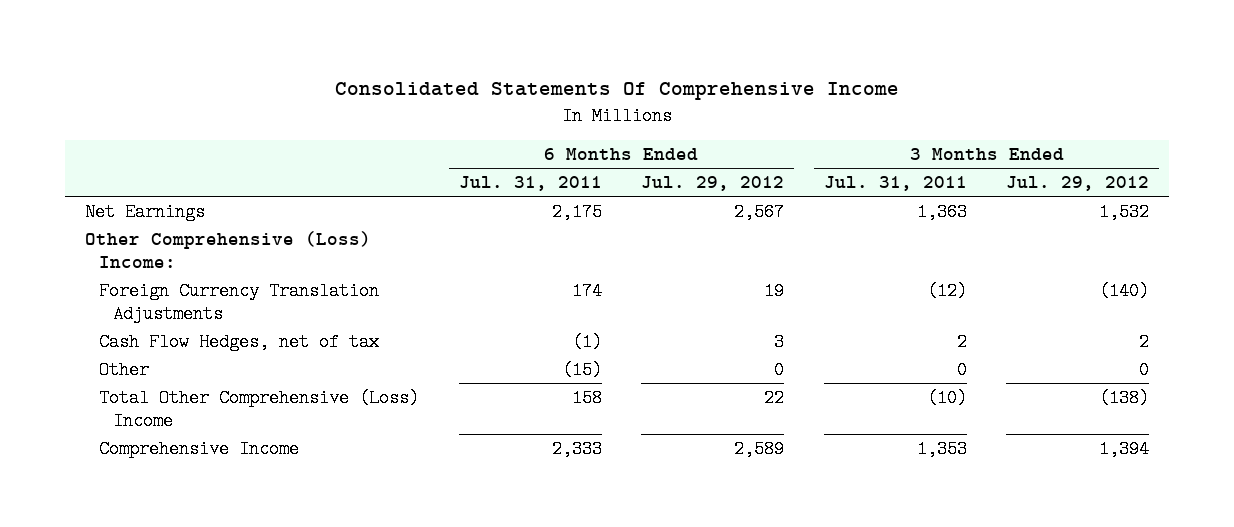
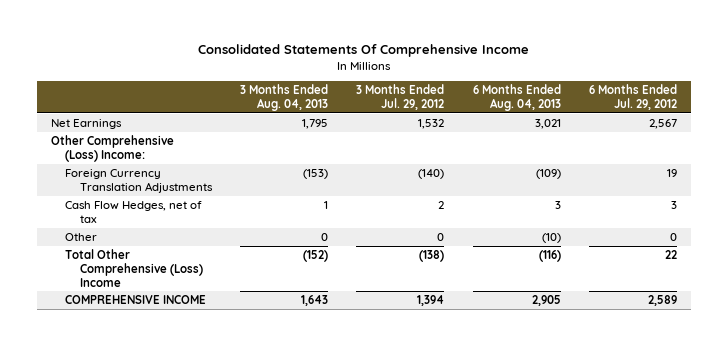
- | 6 Months Ended Jul. 31, 2011 | 6 Months Ended Jul. 29, 2012 | 3 Months Ended Jul. 31, 2011 | 3 Months Ended Jul. 29, 2012
+ | 3 Months Ended Aug. 04, 2013 | 3 Months Ended Jul. 29, 2012 | 6 Months Ended Aug. 04, 2013 | 6 Months Ended Jul. 29, 2012
- Comprehensive Income | 2,333 | 2,589 | 1,353 | 1,394
+ COMPREHENSIVE INCOME | 1,643 | 1,394 | 2,905 | 2,589

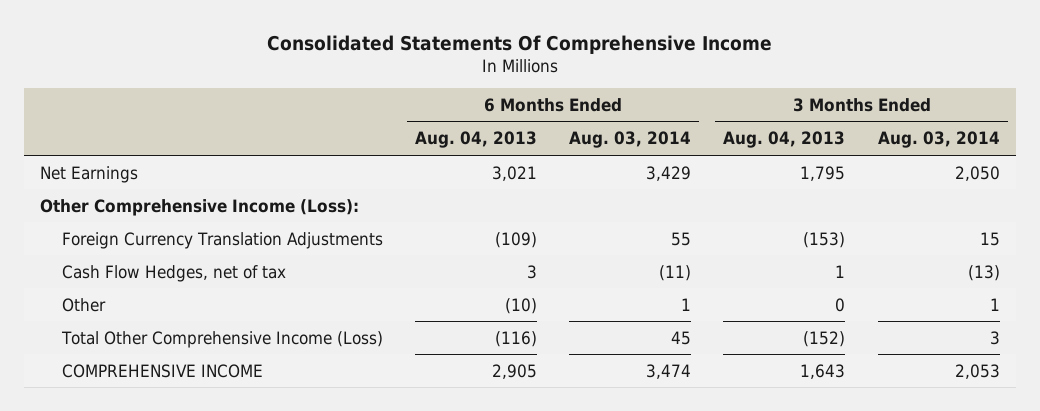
- | 3 Months Ended Aug. 04, 2013 | 3 Months Ended Jul. 29, 2012 | 6 Months Ended Aug. 04, 2013 | 6 Months Ended Jul. 29, 2012
+ | 6 Months Ended Aug. 04, 2013 | 6 Months Ended Aug. 03, 2014 | 3 Months Ended Aug. 04, 2013 | 3 Months Ended Aug. 03, 2014
- Other Comprehensive (Loss) Income:
+ Other Comprehensive Income (Loss):
- Total Other Comprehensive (Loss) Income | (152) | (138) | (116) | 22
+ Total Other Comprehensive Income (Loss) | (116) | 45 | (152) | 3

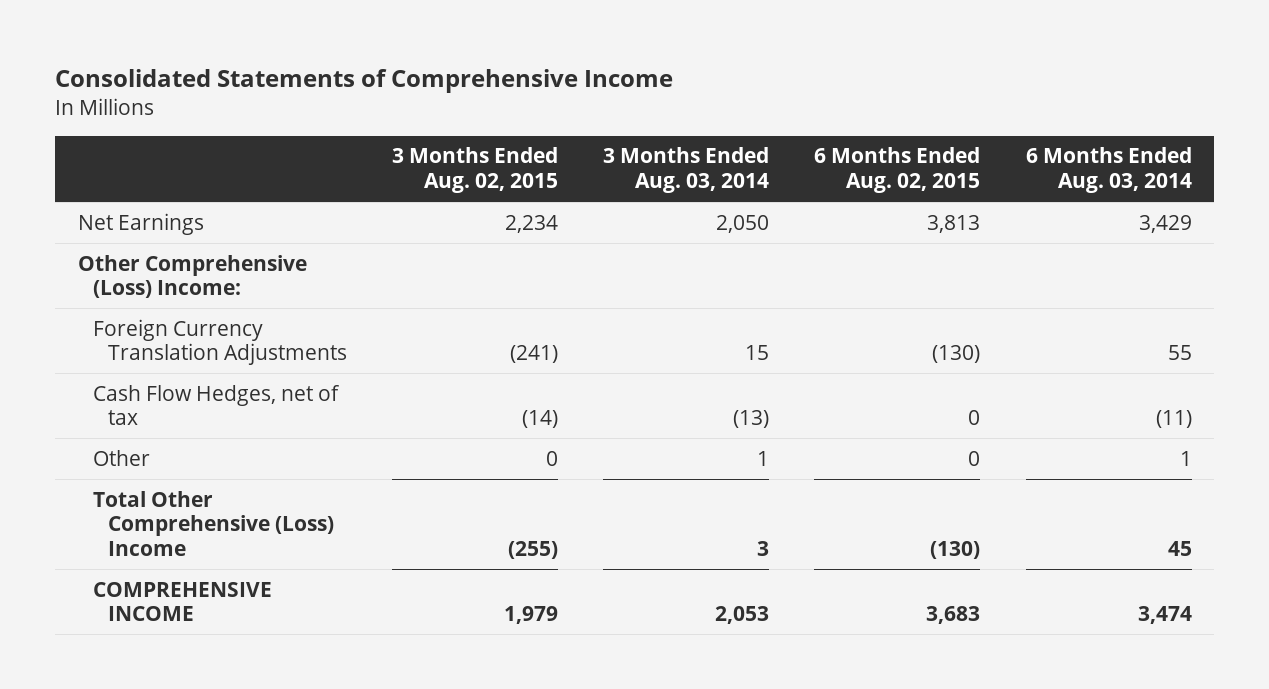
- Consolidated Statements Of Comprehensive Income
+ Consolidated Statements of Comprehensive Income
- | 6 Months Ended Aug. 04, 2013 | 6 Months Ended Aug. 03, 2014 | 3 Months Ended Aug. 04, 2013 | 3 Months Ended Aug. 03, 2014
+ | 3 Months Ended Aug. 02, 2015 | 3 Months Ended Aug. 03, 2014 | 6 Months Ended Aug. 02, 2015 | 6 Months Ended Aug. 03, 2014
- Other Comprehensive Income (Loss):
+ Other Comprehensive (Loss) Income:
- Total Other Comprehensive Income (Loss) | (116) | 45 | (152) | 3
+ Total Other Comprehensive (Loss) Income | (255) | 3 | (130) | 45

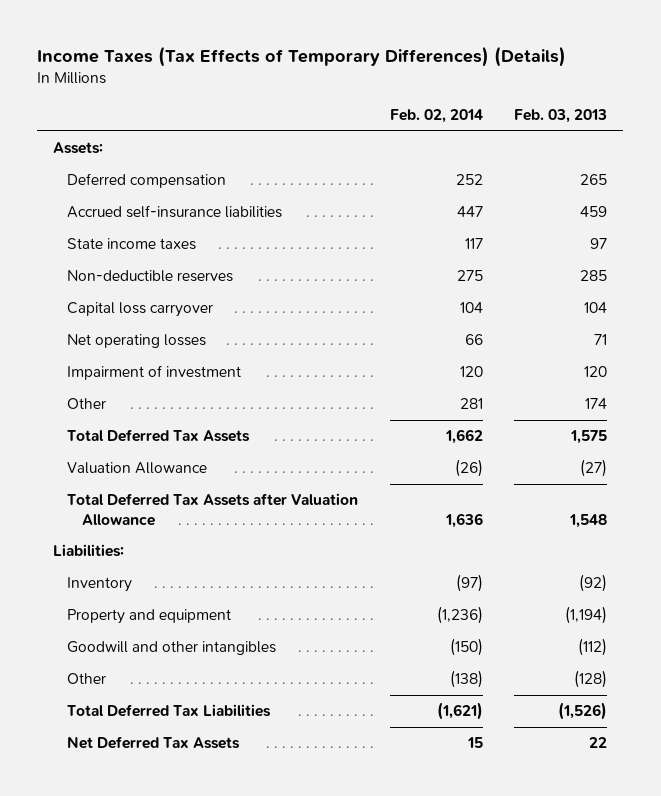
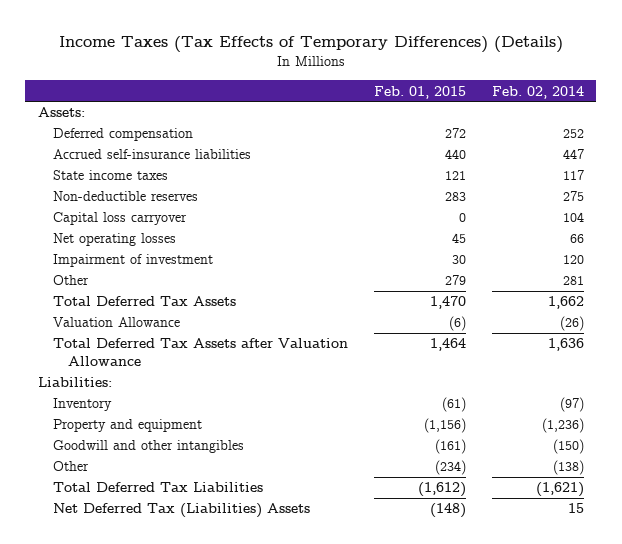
- | Feb. 02, 2014 | Feb. 03, 2013
+ | Feb. 01, 2015 | Feb. 02, 2014
- Net Deferred Tax Assets | 15 | 22
+ Net Deferred Tax (Liabilities) Assets | (148) | 15

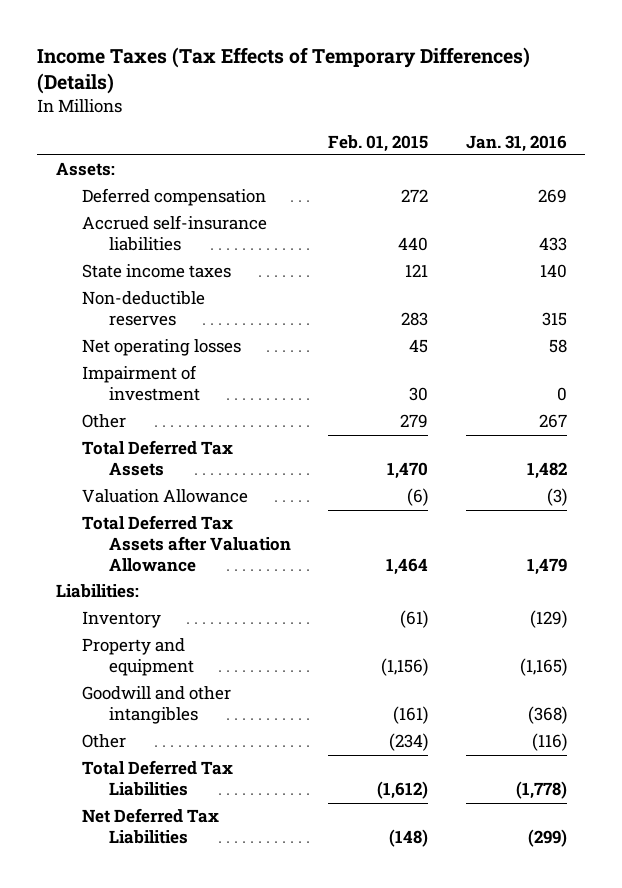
- | Feb. 01, 2015 | Feb. 02, 2014
+ | Feb. 01, 2015 | Jan. 31, 2016
- Capital loss carryover | 0 | 104
- Net Deferred Tax (Liabilities) Assets | (148) | 15
+ Net Deferred Tax Liabilities | (148) | (299)

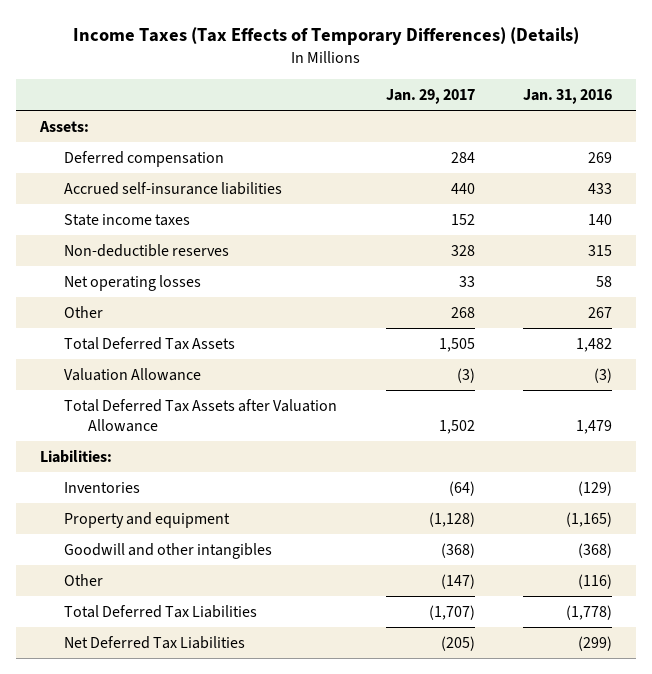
- | Feb. 01, 2015 | Jan. 31, 2016
+ | Jan. 29, 2017 | Jan. 31, 2016
- Impairment of investment | 30 | 0
- Inventory | (61) | (129)
+ Inventories | (64) | (129)

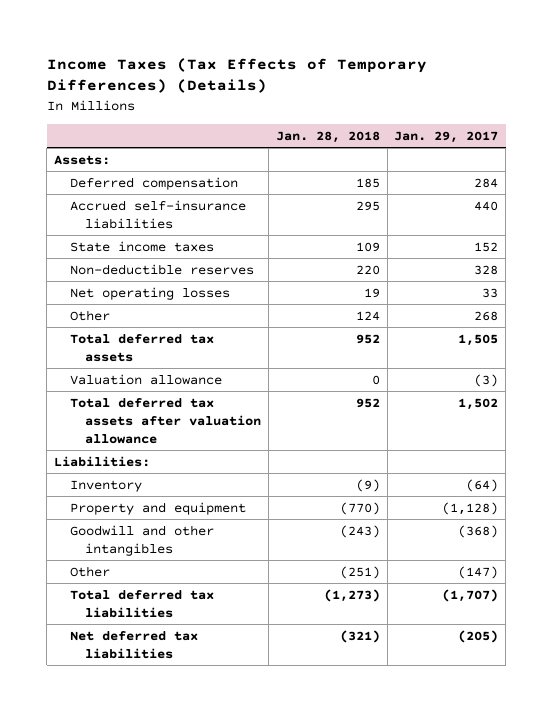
- | Jan. 29, 2017 | Jan. 31, 2016
+ | Jan. 28, 2018 | Jan. 29, 2017
- Total Deferred Tax Assets | 1,505 | 1,482
- Valuation Allowance | (3) | (3)
- Total Deferred Tax Assets after Valuation Allowance | 1,502 | 1,479
+ Total deferred tax assets | 952 | 1,505
+ Valuation allowance | 0 | (3)
+ Total deferred tax assets after valuation allowance | 952 | 1,502
- Inventories | (64) | (129)
+ Inventory | (9) | (64)
- Total Deferred Tax Liabilities | (1,707) | (1,778)
- Net Deferred Tax Liabilities | (205) | (299)
+ Total deferred tax liabilities | (1,273) | (1,707)
+ Net deferred tax liabilities | (321) | (205)

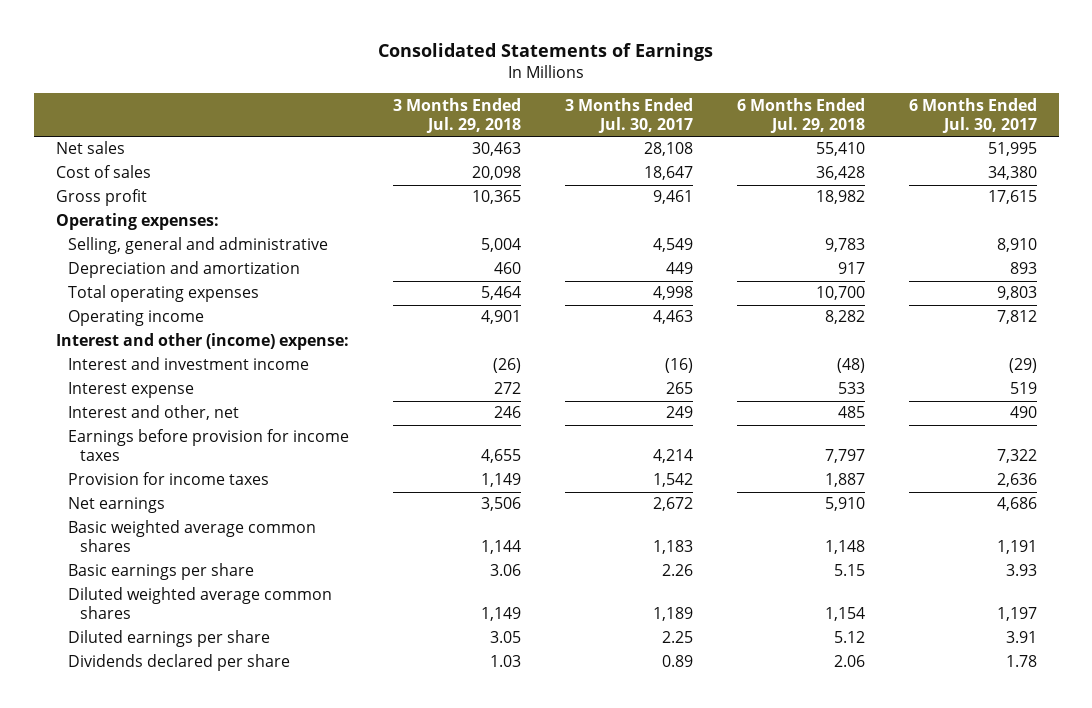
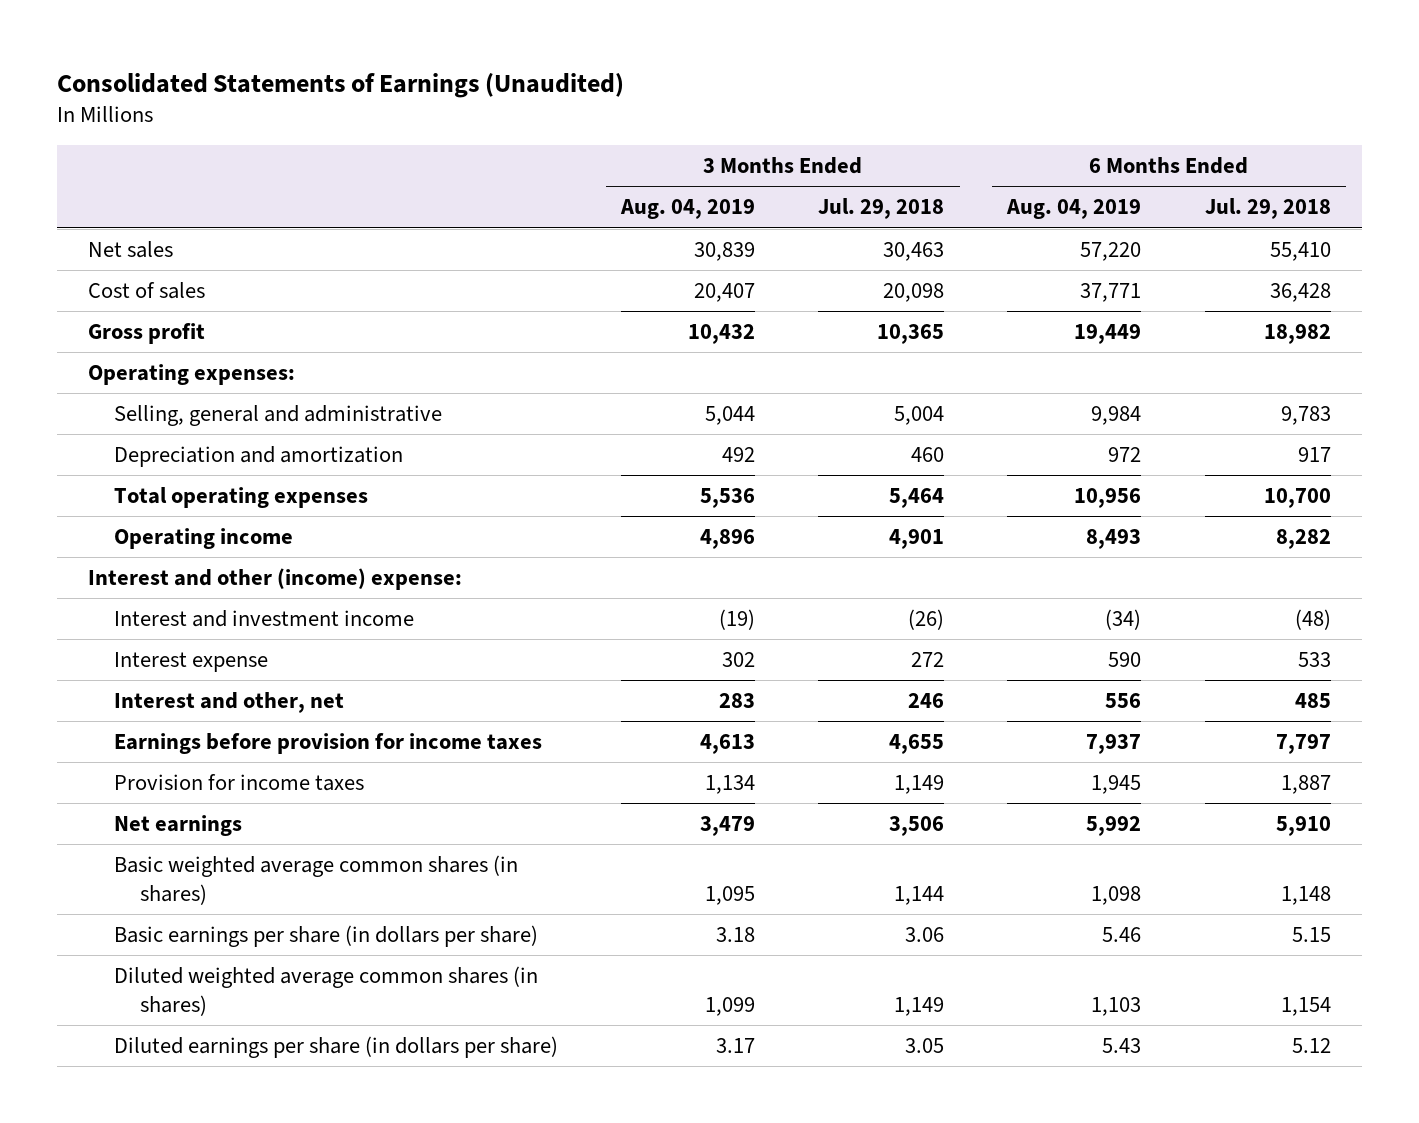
- Consolidated Statements of Earnings
+ Consolidated Statements of Earnings (Unaudited)
- | 3 Months Ended Jul. 29, 2018 | 3 Months Ended Jul. 30, 2017 | 6 Months Ended Jul. 29, 2018 | 6 Months Ended Jul. 30, 2017
+ | 3 Months Ended Aug. 04, 2019 | 3 Months Ended Jul. 29, 2018 | 6 Months Ended Aug. 04, 2019 | 6 Months Ended Jul. 29, 2018
- Basic weighted average common shares | 1,144 | 1,183 | 1,148 | 1,191
- Basic earnings per share | 3.06 | 2.26 | 5.15 | 3.93
- Diluted weighted average common shares | 1,149 | 1,189 | 1,154 | 1,197
- Diluted earnings per share | 3.05 | 2.25 | 5.12 | 3.91
- Dividends declared per share | 1.03 | 0.89 | 2.06 | 1.78
+ Basic weighted average common shares (in shares) | 1,095 | 1,144 | 1,098 | 1,148
+ Basic earnings per share (in dollars per share) | 3.18 | 3.06 | 5.46 | 5.15
+ Diluted weighted average common shares (in shares) | 1,099 | 1,149 | 1,103 | 1,154
+ Diluted earnings per share (in dollars per share) | 3.17 | 3.05 | 5.43 | 5.12

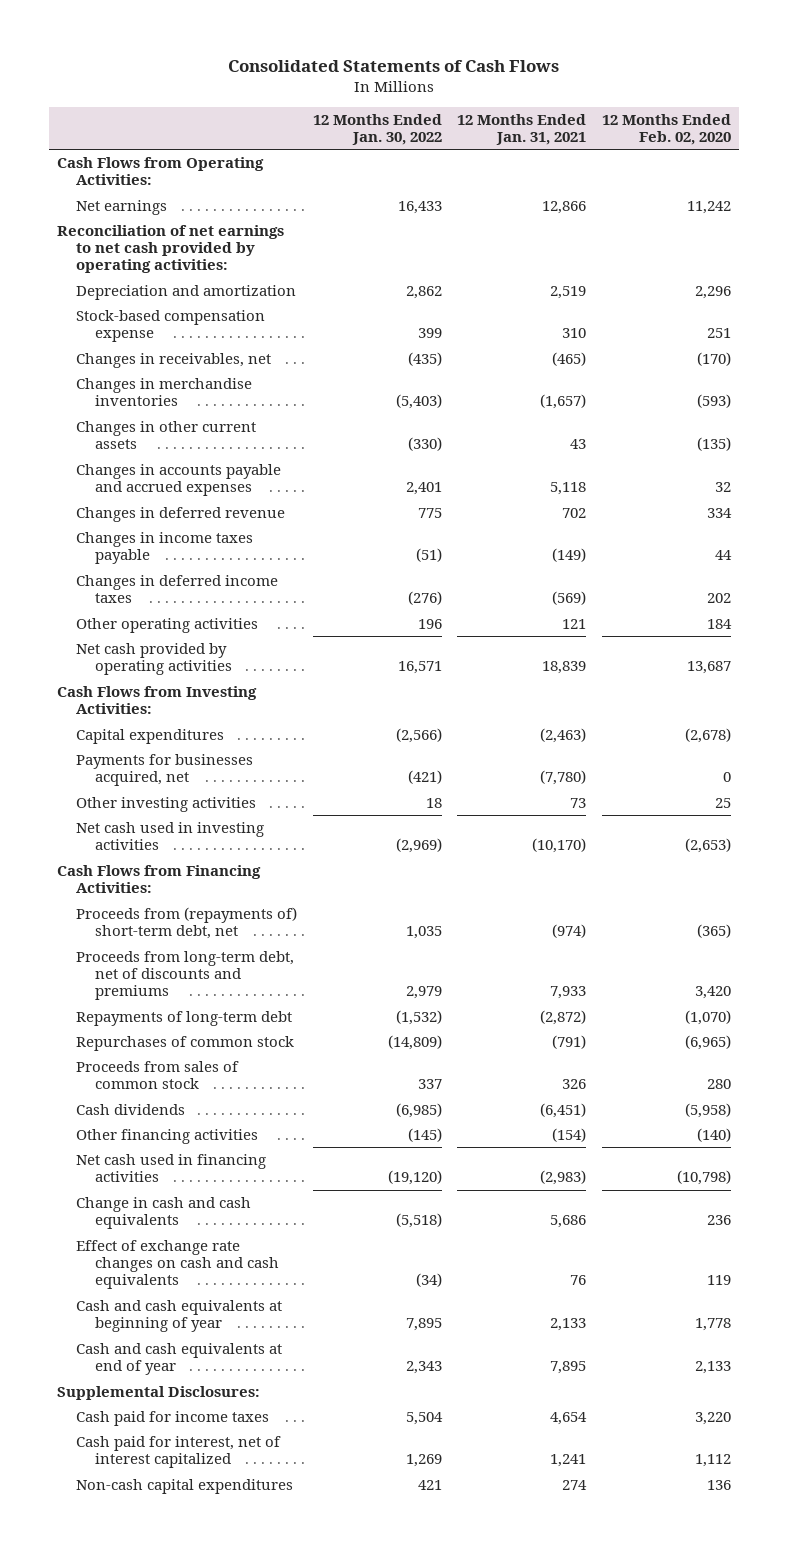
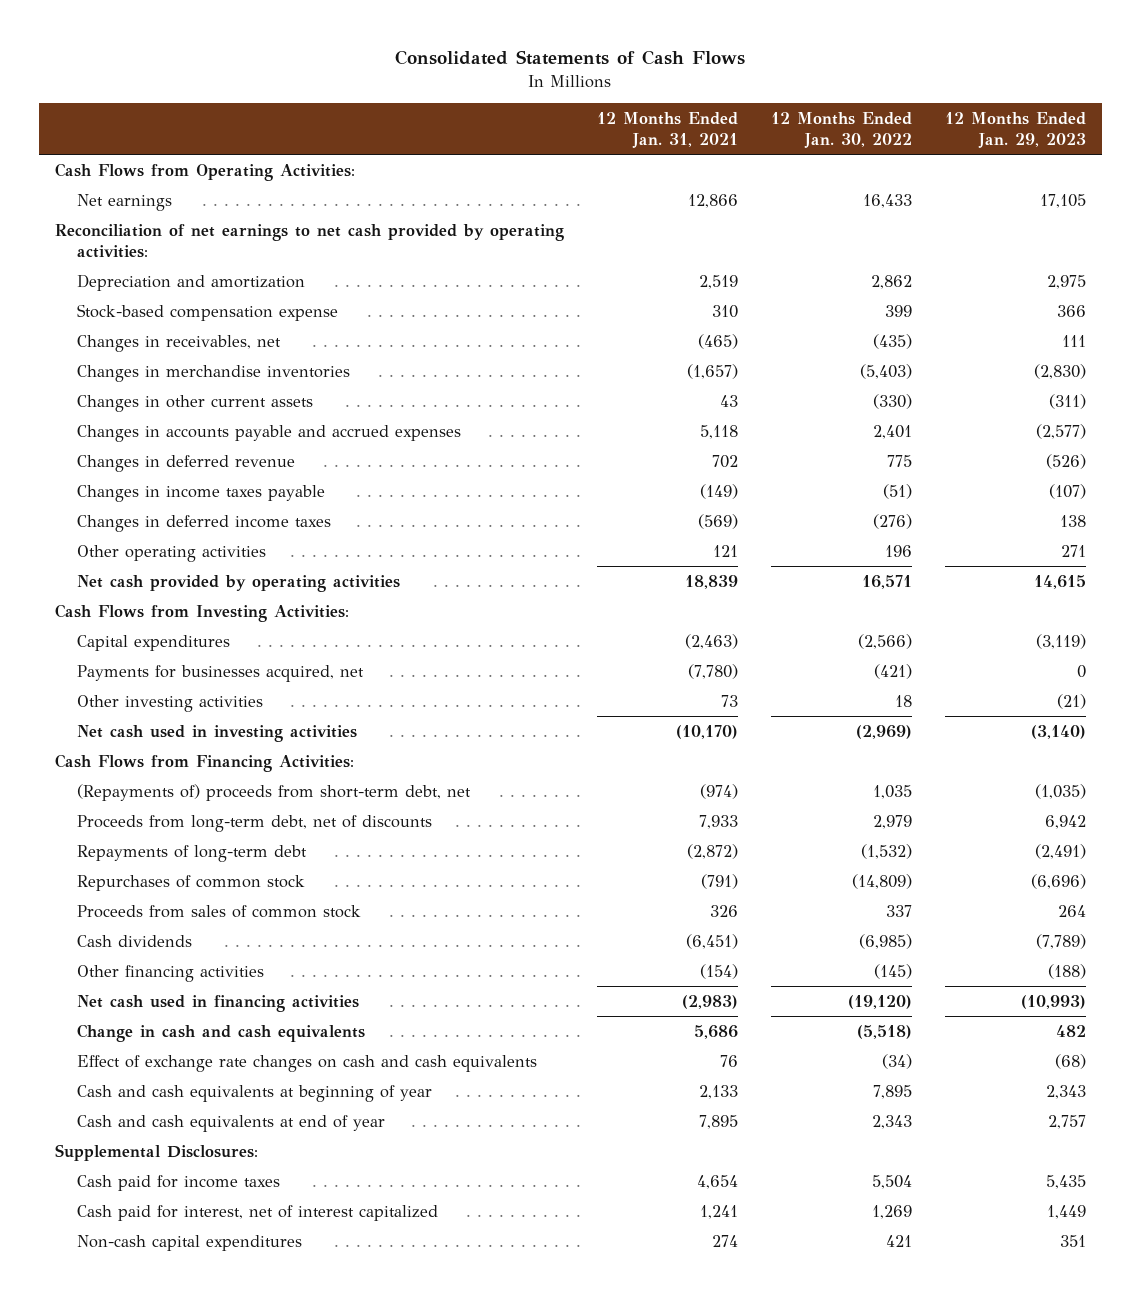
- | 12 Months Ended Jan. 30, 2022 | 12 Months Ended Jan. 31, 2021 | 12 Months Ended Feb. 02, 2020
+ | 12 Months Ended Jan. 31, 2021 | 12 Months Ended Jan. 30, 2022 | 12 Months Ended Jan. 29, 2023
- Proceeds from (repayments of) short-term debt, net | 1,035 | (974) | (365)
- Proceeds from long-term debt, net of discounts and premiums | 2,979 | 7,933 | 3,420
+ (Repayments of) proceeds from short-term debt, net | (974) | 1,035 | (1,035)
+ Proceeds from long-term debt, net of discounts | 7,933 | 2,979 | 6,942

